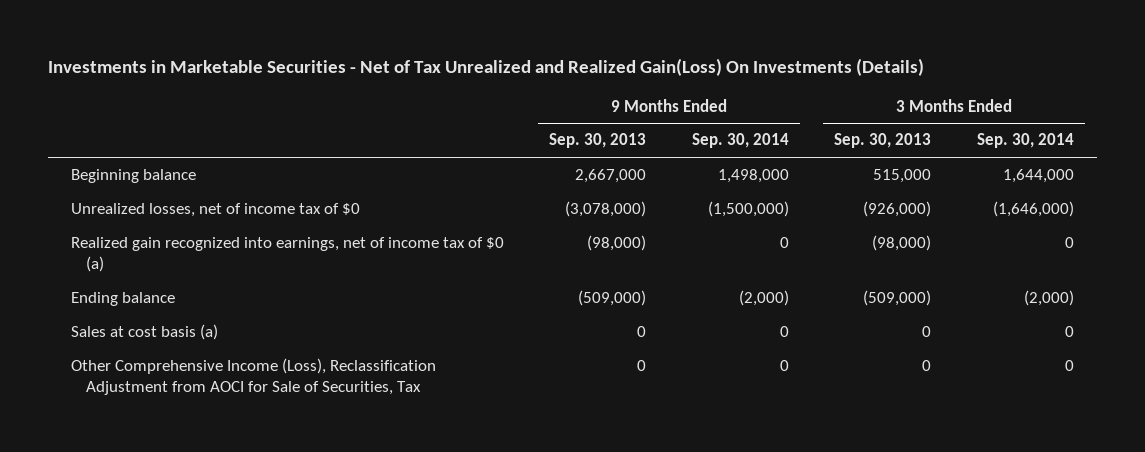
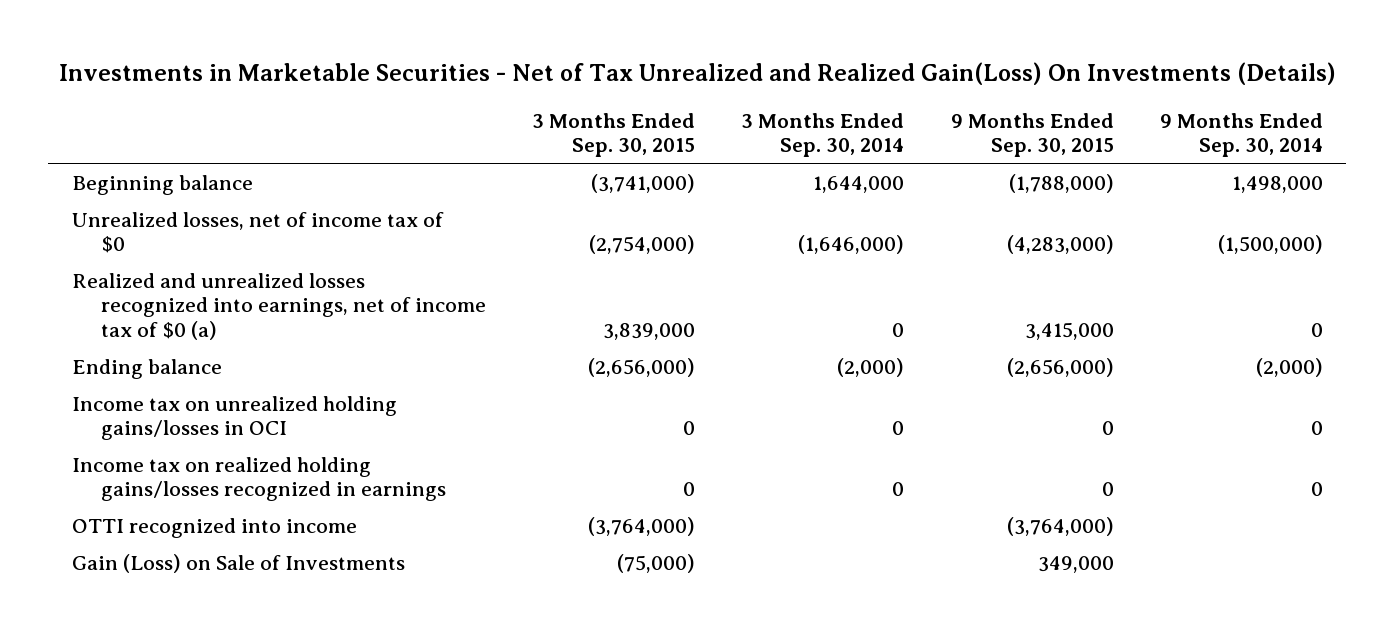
- | 9 Months Ended Sep. 30, 2013 | 9 Months Ended Sep. 30, 2014 | 3 Months Ended Sep. 30, 2013 | 3 Months Ended Sep. 30, 2014
+ | 3 Months Ended Sep. 30, 2015 | 3 Months Ended Sep. 30, 2014 | 9 Months Ended Sep. 30, 2015 | 9 Months Ended Sep. 30, 2014
- Realized gain recognized into earnings, net of income tax of $0 (a) | (98,000) | 0 | (98,000) | 0
+ Realized and unrealized losses recognized into earnings, net of income tax of $0 (a) | 3,839,000 | 0 | 3,415,000 | 0
- Sales at cost basis (a) | 0 | 0 | 0 | 0
- Other Comprehensive Income (Loss), Reclassification Adjustment from AOCI for Sale of Securities, Tax | 0 | 0 | 0 | 0
+ Income tax on unrealized holding gains/losses in OCI | 0 | 0 | 0 | 0
+ Income tax on realized holding gains/losses recognized in earnings | 0 | 0 | 0 | 0
+ OTTI recognized into income | (3,764,000) | | (3,764,000) |
+ Gain (Loss) on Sale of Investments | (75,000) | | 349,000 |

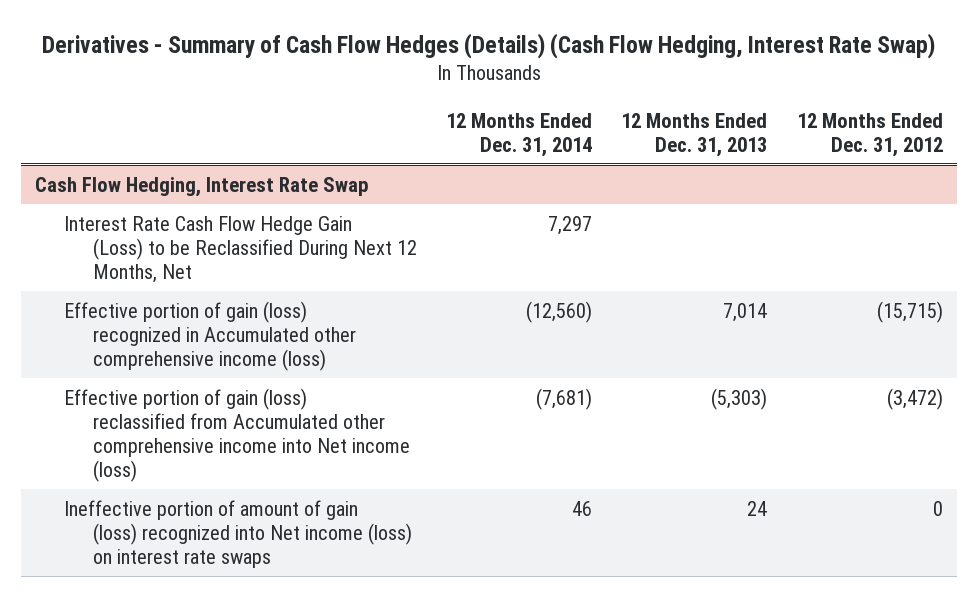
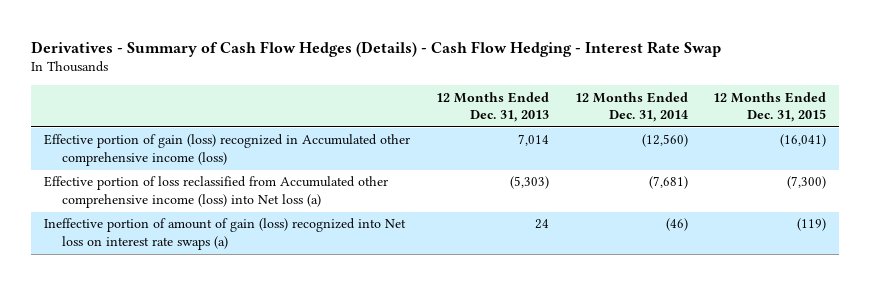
- Derivatives - Summary of Cash Flow Hedges (Details) (Cash Flow Hedging, Interest Rate Swap)
+ Derivatives - Summary of Cash Flow Hedges (Details) - Cash Flow Hedging - Interest Rate Swap
- | 12 Months Ended Dec. 31, 2014 | 12 Months Ended Dec. 31, 2013 | 12 Months Ended Dec. 31, 2012
+ | 12 Months Ended Dec. 31, 2013 | 12 Months Ended Dec. 31, 2014 | 12 Months Ended Dec. 31, 2015
- Cash Flow Hedging, Interest Rate Swap
- Interest Rate Cash Flow Hedge Gain (Loss) to be Reclassified During Next 12 Months, Net | 7,297 | |
- Effective portion of gain (loss) reclassified from Accumulated other comprehensive income into Net income (loss) | (7,681) | (5,303) | (3,472)
- Ineffective portion of amount of gain (loss) recognized into Net income (loss) on interest rate swaps | 46 | 24 | 0
+ Effective portion of loss reclassified from Accumulated other comprehensive income (loss) into Net loss (a) | (5,303) | (7,681) | (7,300)
+ Ineffective portion of amount of gain (loss) recognized into Net loss on interest rate swaps (a) | 24 | (46) | (119)

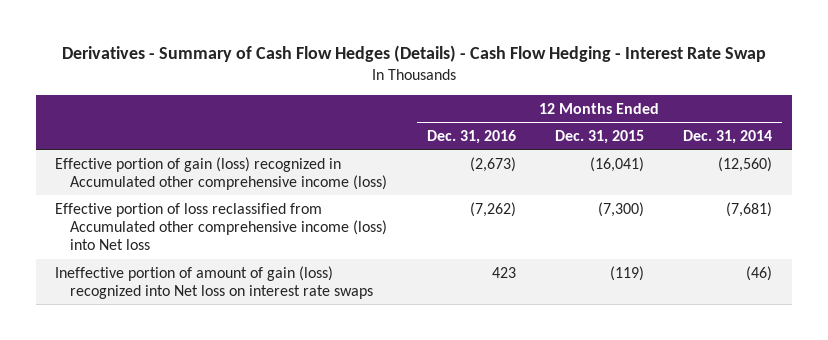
- | 12 Months Ended Dec. 31, 2013 | 12 Months Ended Dec. 31, 2014 | 12 Months Ended Dec. 31, 2015
+ | 12 Months Ended Dec. 31, 2016 | 12 Months Ended Dec. 31, 2015 | 12 Months Ended Dec. 31, 2014
- Effective portion of loss reclassified from Accumulated other comprehensive income (loss) into Net loss (a) | (5,303) | (7,681) | (7,300)
- Ineffective portion of amount of gain (loss) recognized into Net loss on interest rate swaps (a) | 24 | (46) | (119)
+ Effective portion of loss reclassified from Accumulated other comprehensive income (loss) into Net loss | (7,262) | (7,300) | (7,681)
+ Ineffective portion of amount of gain (loss) recognized into Net loss on interest rate swaps | 423 | (119) | (46)

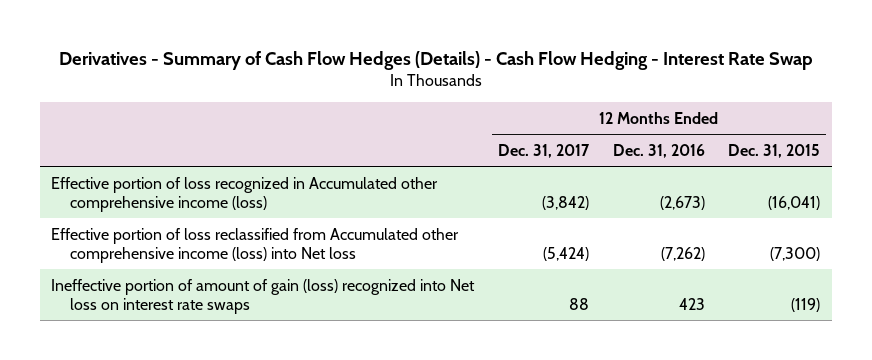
- | 12 Months Ended Dec. 31, 2016 | 12 Months Ended Dec. 31, 2015 | 12 Months Ended Dec. 31, 2014
+ | 12 Months Ended Dec. 31, 2017 | 12 Months Ended Dec. 31, 2016 | 12 Months Ended Dec. 31, 2015
- Effective portion of gain (loss) recognized in Accumulated other comprehensive income (loss) | (2,673) | (16,041) | (12,560)
+ Effective portion of loss recognized in Accumulated other comprehensive income (loss) | (3,842) | (2,673) | (16,041)

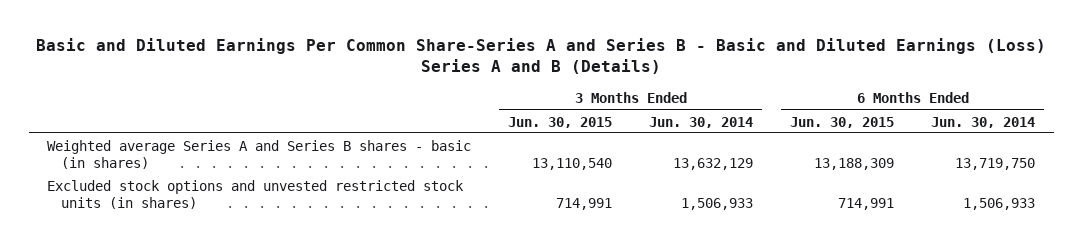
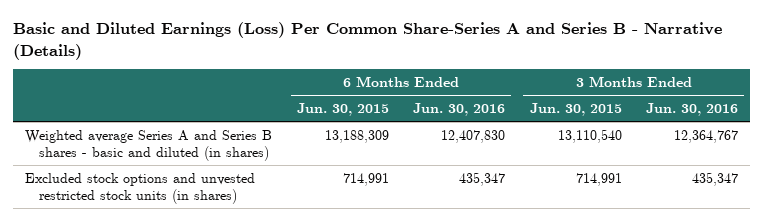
- Basic and Diluted Earnings Per Common Share-Series A and Series B - Basic and Diluted Earnings (Loss) Series A and B (Details)
+ Basic and Diluted Earnings (Loss) Per Common Share-Series A and Series B - Narrative (Details)
- | 3 Months Ended Jun. 30, 2015 | 3 Months Ended Jun. 30, 2014 | 6 Months Ended Jun. 30, 2015 | 6 Months Ended Jun. 30, 2014
+ | 6 Months Ended Jun. 30, 2015 | 6 Months Ended Jun. 30, 2016 | 3 Months Ended Jun. 30, 2015 | 3 Months Ended Jun. 30, 2016
- Weighted average Series A and Series B shares - basic (in shares) | 13,110,540 | 13,632,129 | 13,188,309 | 13,719,750
+ Weighted average Series A and Series B shares - basic and diluted (in shares) | 13,188,309 | 12,407,830 | 13,110,540 | 12,364,767

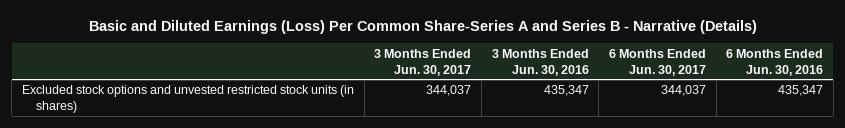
- | 6 Months Ended Jun. 30, 2015 | 6 Months Ended Jun. 30, 2016 | 3 Months Ended Jun. 30, 2015 | 3 Months Ended Jun. 30, 2016
+ | 3 Months Ended Jun. 30, 2017 | 3 Months Ended Jun. 30, 2016 | 6 Months Ended Jun. 30, 2017 | 6 Months Ended Jun. 30, 2016
- Weighted average Series A and Series B shares - basic and diluted (in shares) | 13,188,309 | 12,407,830 | 13,110,540 | 12,364,767

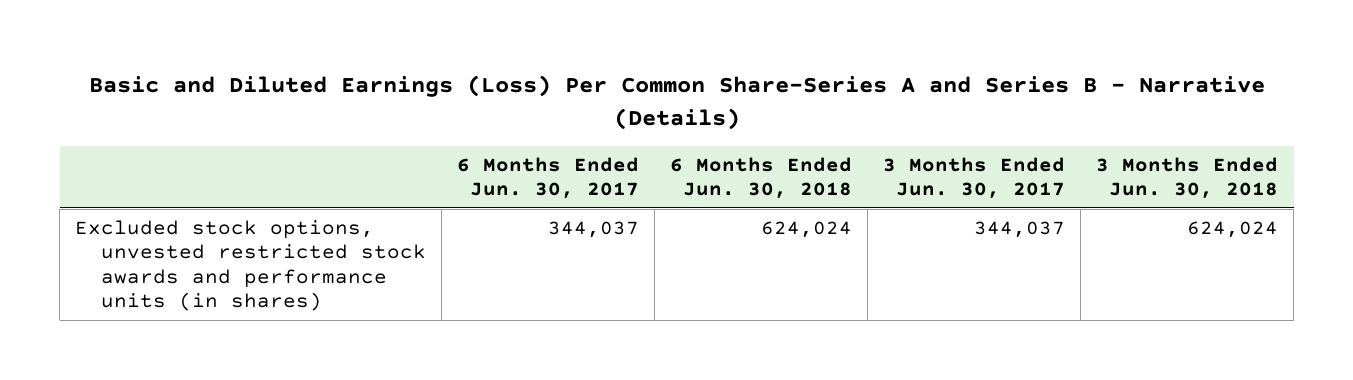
- | 3 Months Ended Jun. 30, 2017 | 3 Months Ended Jun. 30, 2016 | 6 Months Ended Jun. 30, 2017 | 6 Months Ended Jun. 30, 2016
+ | 6 Months Ended Jun. 30, 2017 | 6 Months Ended Jun. 30, 2018 | 3 Months Ended Jun. 30, 2017 | 3 Months Ended Jun. 30, 2018
- Excluded stock options and unvested restricted stock units (in shares) | 344,037 | 435,347 | 344,037 | 435,347
+ Excluded stock options, unvested restricted stock awards and performance units (in shares) | 344,037 | 624,024 | 344,037 | 624,024

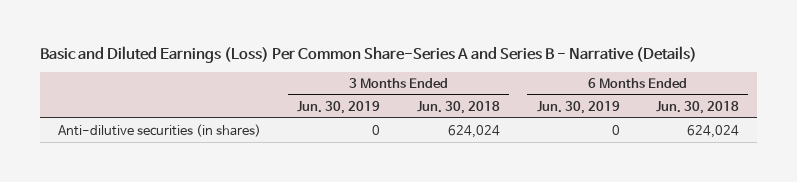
- | 6 Months Ended Jun. 30, 2017 | 6 Months Ended Jun. 30, 2018 | 3 Months Ended Jun. 30, 2017 | 3 Months Ended Jun. 30, 2018
+ | 3 Months Ended Jun. 30, 2019 | 3 Months Ended Jun. 30, 2018 | 6 Months Ended Jun. 30, 2019 | 6 Months Ended Jun. 30, 2018
- Excluded stock options, unvested restricted stock awards and performance units (in shares) | 344,037 | 624,024 | 344,037 | 624,024
+ Anti-dilutive securities (in shares) | 0 | 624,024 | 0 | 624,024

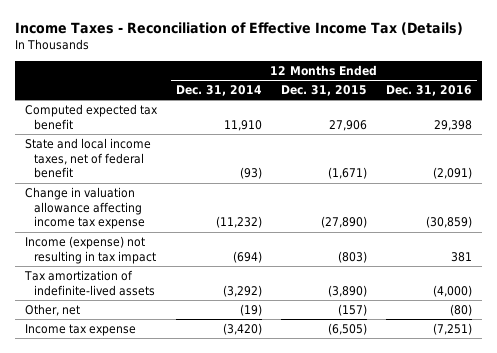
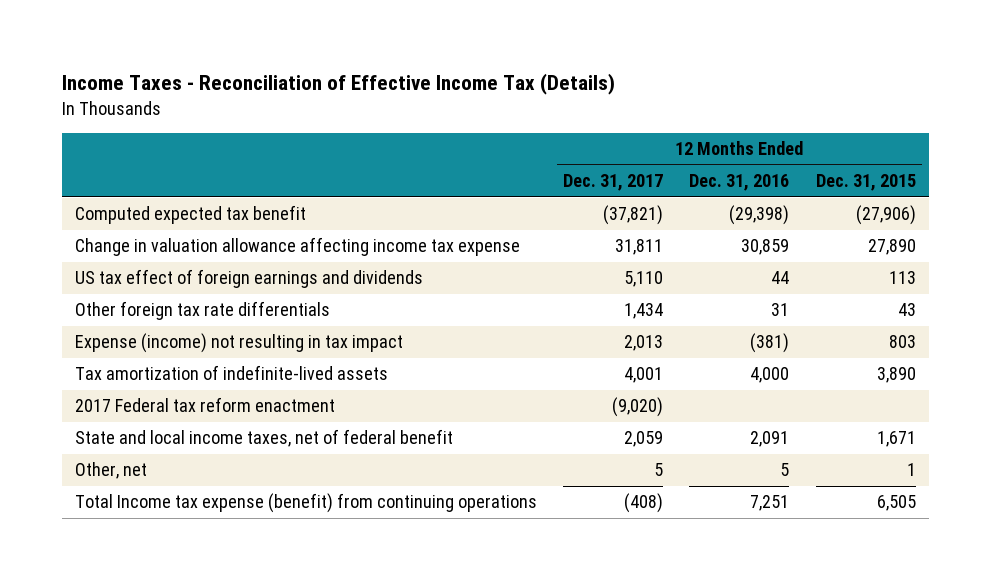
- | 12 Months Ended Dec. 31, 2014 | 12 Months Ended Dec. 31, 2015 | 12 Months Ended Dec. 31, 2016
+ | 12 Months Ended Dec. 31, 2017 | 12 Months Ended Dec. 31, 2016 | 12 Months Ended Dec. 31, 2015
- Computed expected tax benefit | 11,910 | 27,906 | 29,398
- State and local income taxes, net of federal benefit | (93) | (1,671) | (2,091)
- Change in valuation allowance affecting income tax expense | (11,232) | (27,890) | (30,859)
- Income (expense) not resulting in tax impact | (694) | (803) | 381
- Tax amortization of indefinite-lived assets | (3,292) | (3,890) | (4,000)
- Other, net | (19) | (157) | (80)
- Income tax expense | (3,420) | (6,505) | (7,251)
+ Computed expected tax benefit | (37,821) | (29,398) | (27,906)
+ Change in valuation allowance affecting income tax expense | 31,811 | 30,859 | 27,890
+ US tax effect of foreign earnings and dividends | 5,110 | 44 | 113
+ Other foreign tax rate differentials | 1,434 | 31 | 43
+ Expense (income) not resulting in tax impact | 2,013 | (381) | 803
+ Tax amortization of indefinite-lived assets | 4,001 | 4,000 | 3,890
+ 2017 Federal tax reform enactment | (9,020) | |
+ State and local income taxes, net of federal benefit | 2,059 | 2,091 | 1,671
+ Other, net | 5 | 5 | 1
+ Total Income tax expense (benefit) from continuing operations | (408) | 7,251 | 6,505

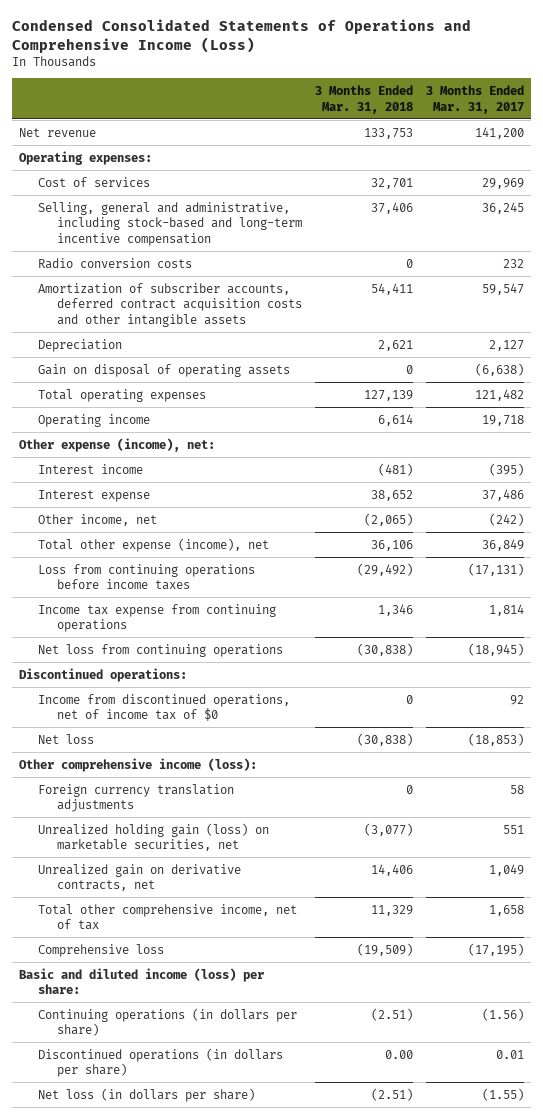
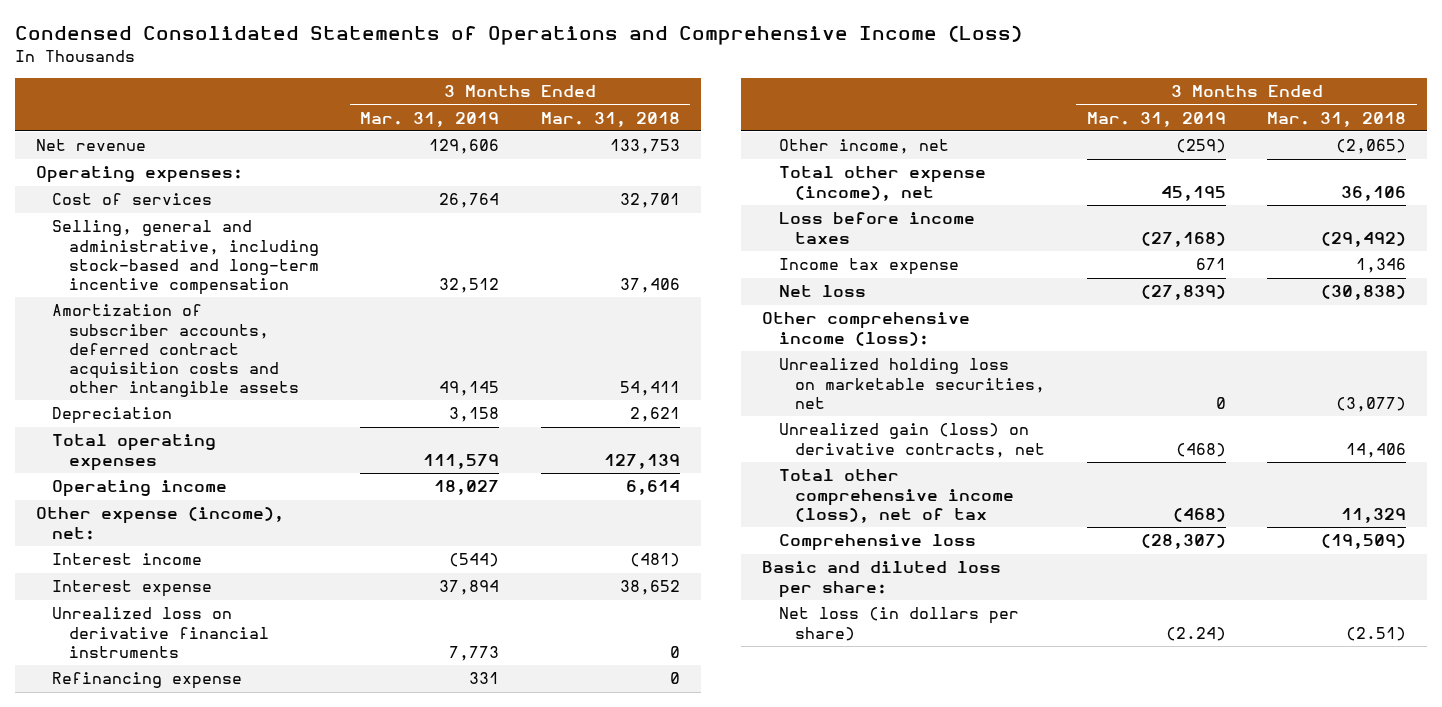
- | 3 Months Ended Mar. 31, 2018 | 3 Months Ended Mar. 31, 2017
+ | 3 Months Ended Mar. 31, 2019 | 3 Months Ended Mar. 31, 2018
- Radio conversion costs | 0 | 232
- Gain on disposal of operating assets | 0 | (6,638)
+ Unrealized loss on derivative financial instruments | 7,773 | 0
+ Refinancing expense | 331 | 0
- Loss from continuing operations before income taxes | (29,492) | (17,131)
- Income tax expense from continuing operations | 1,346 | 1,814
- Net loss from continuing operations | (30,838) | (18,945)
- Discontinued operations:
- Income from discontinued operations, net of income tax of $0 | 0 | 92
+ Loss before income taxes | (27,168) | (29,492)
+ Income tax expense | 671 | 1,346
- Foreign currency translation adjustments | 0 | 58
- Unrealized holding gain (loss) on marketable securities, net | (3,077) | 551
- Unrealized gain on derivative contracts, net | 14,406 | 1,049
- Total other comprehensive income, net of tax | 11,329 | 1,658
+ Unrealized holding loss on marketable securities, net | 0 | (3,077)
+ Unrealized gain (loss) on derivative contracts, net | (468) | 14,406
+ Total other comprehensive income (loss), net of tax | (468) | 11,329
- Basic and diluted income (loss) per share:
- Continuing operations (in dollars per share) | (2.51) | (1.56)
- Discontinued operations (in dollars per share) | 0.00 | 0.01
+ Basic and diluted loss per share:

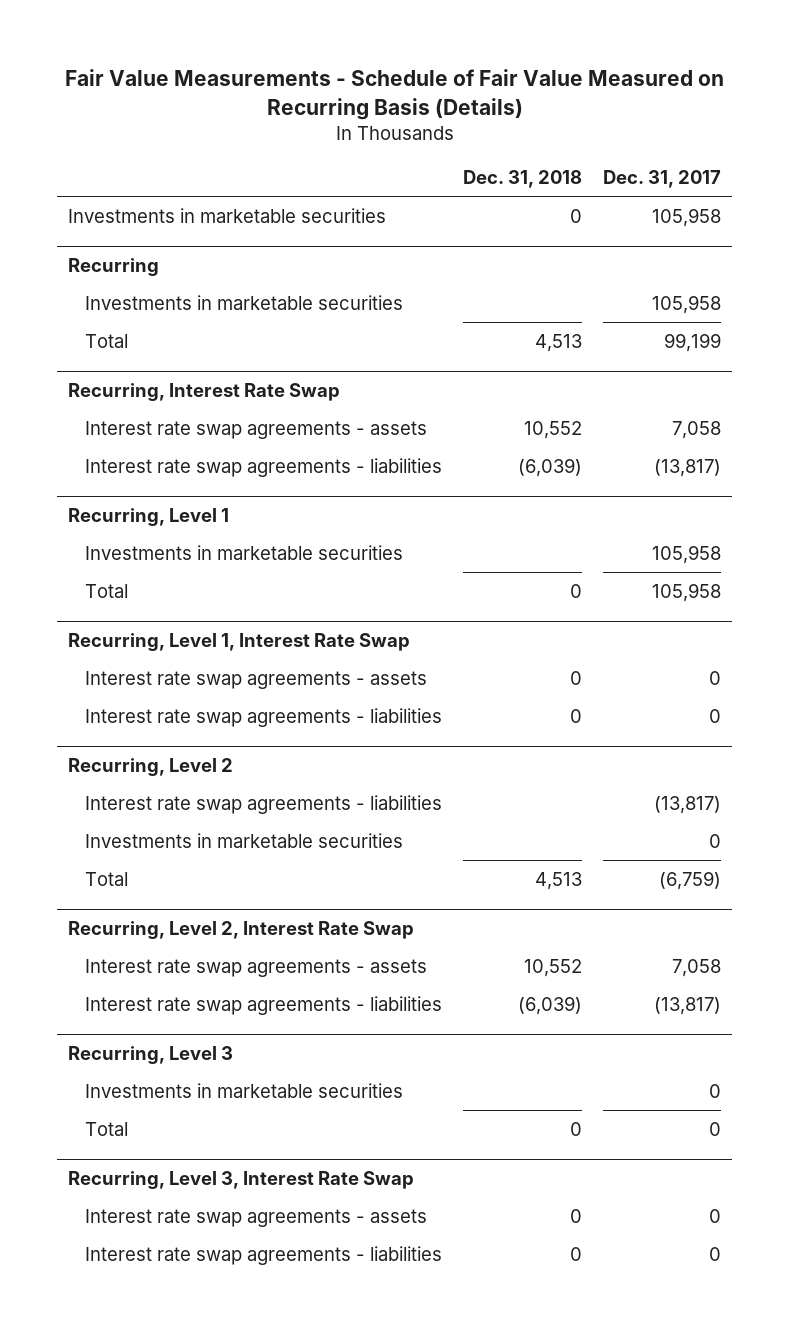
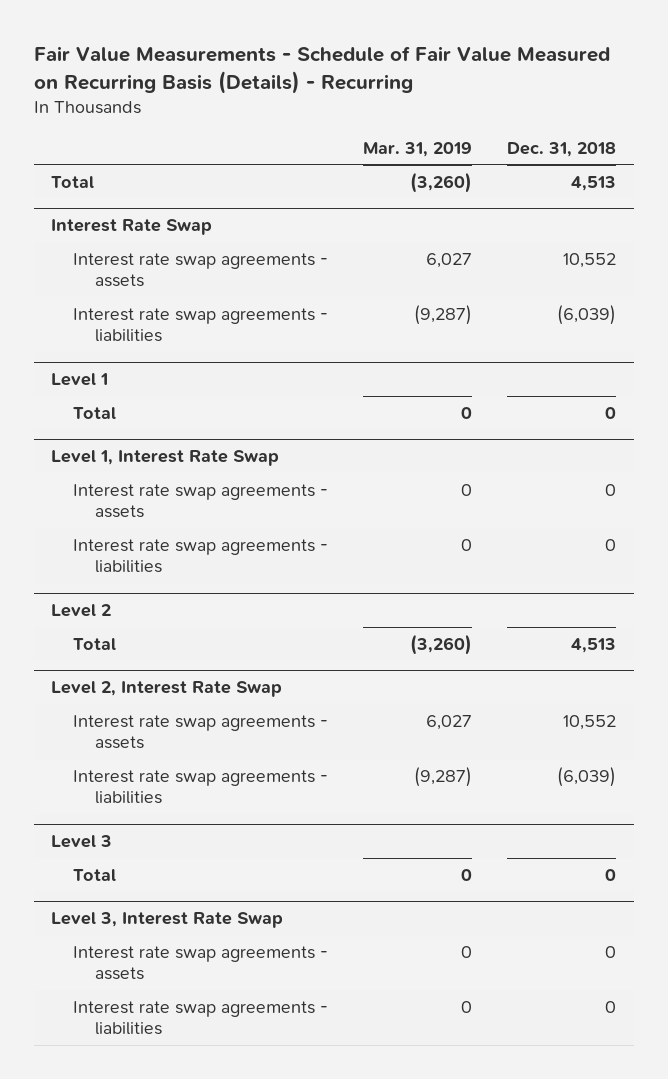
- Fair Value Measurements - Schedule of Fair Value Measured on Recurring Basis (Details)
+ Fair Value Measurements - Schedule of Fair Value Measured on Recurring Basis (Details) - Recurring
- | Dec. 31, 2018 | Dec. 31, 2017
+ | Mar. 31, 2019 | Dec. 31, 2018
- Investments in marketable securities | 0 | 105,958
- Recurring
- Investments in marketable securities | | 105,958
- Recurring, Interest Rate Swap
+ Interest Rate Swap
- Recurring, Level 1
- Investments in marketable securities | | 105,958
+ Level 1
- Recurring, Level 1, Interest Rate Swap
+ Level 1, Interest Rate Swap
- Recurring, Level 2
- Interest rate swap agreements - liabilities | | (13,817)
- Investments in marketable securities | | 0
+ Level 2
- Recurring, Level 2, Interest Rate Swap
+ Level 2, Interest Rate Swap
- Recurring, Level 3
- Investments in marketable securities | | 0
+ Level 3
- Recurring, Level 3, Interest Rate Swap
+ Level 3, Interest Rate Swap

